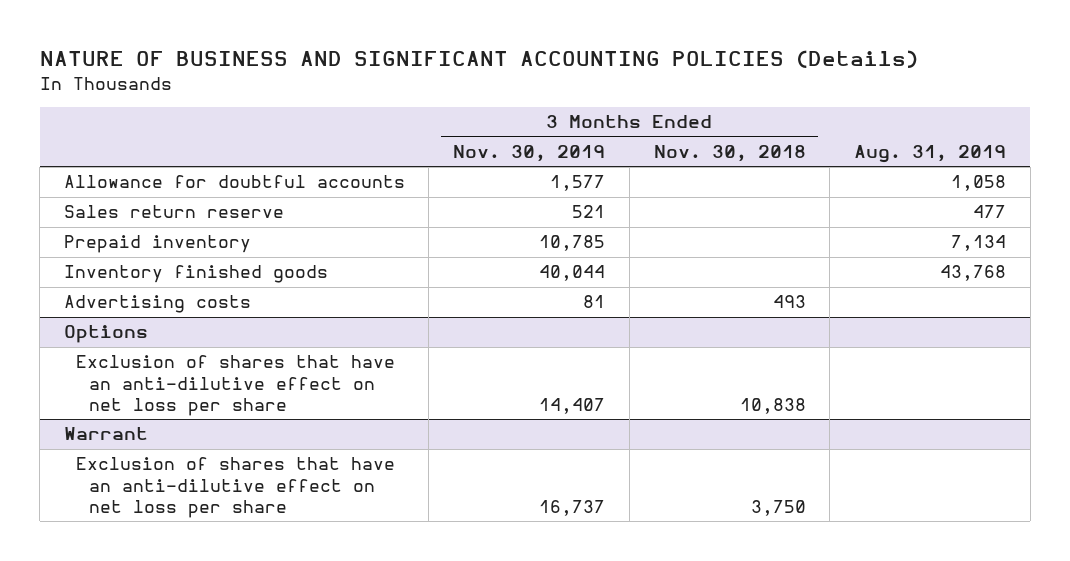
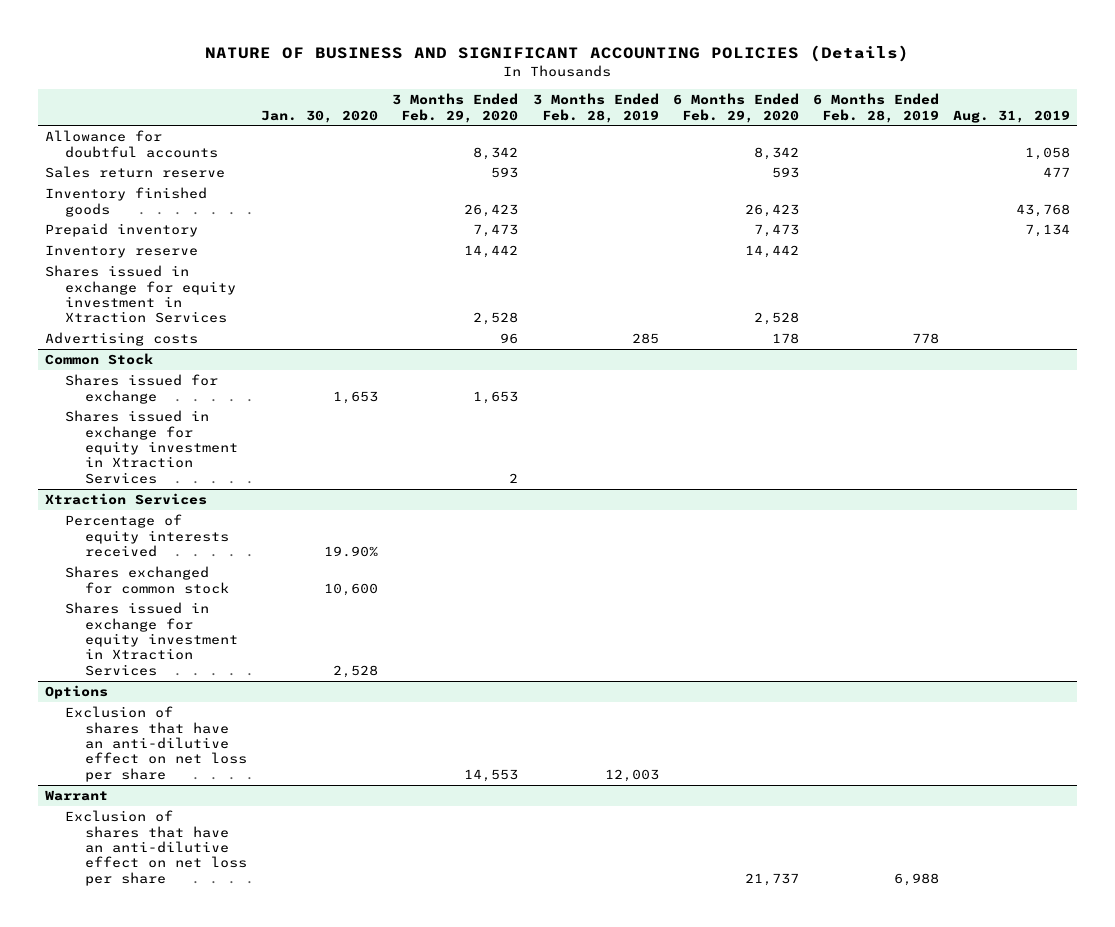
- | 3 Months Ended Nov. 30, 2019 | 3 Months Ended Nov. 30, 2018 | Aug. 31, 2019
+ | Jan. 30, 2020 | 3 Months Ended Feb. 29, 2020 | 3 Months Ended Feb. 28, 2019 | 6 Months Ended Feb. 29, 2020 | 6 Months Ended Feb. 28, 2019 | Aug. 31, 2019
moved down: Prepaid inventory | | 7,473 | | 7,473 | | 7,134
+ Inventory reserve | | 14,442 | | 14,442 | |
+ Shares issued in exchange for equity investment in Xtraction Services | | 2,528 | | 2,528 | |
+ Common Stock
+ Shares issued for exchange | 1,653 | 1,653 | | | |
+ Shares issued in exchange for equity investment in Xtraction Services | | 2 | | | |
+ Xtraction Services
+ Percentage of equity interests received | 19.90% | | | | |
+ Shares exchanged for common stock | 10,600 | | | | |
+ Shares issued in exchange for equity investment in Xtraction Services | 2,528 | | | | |

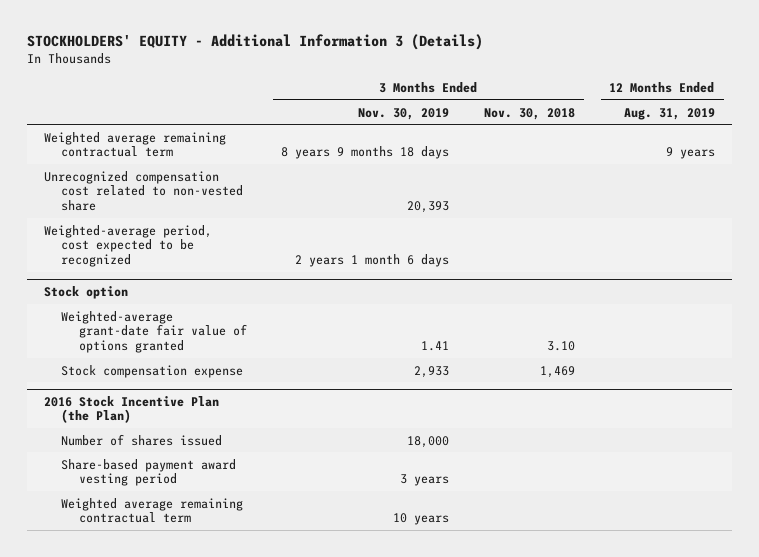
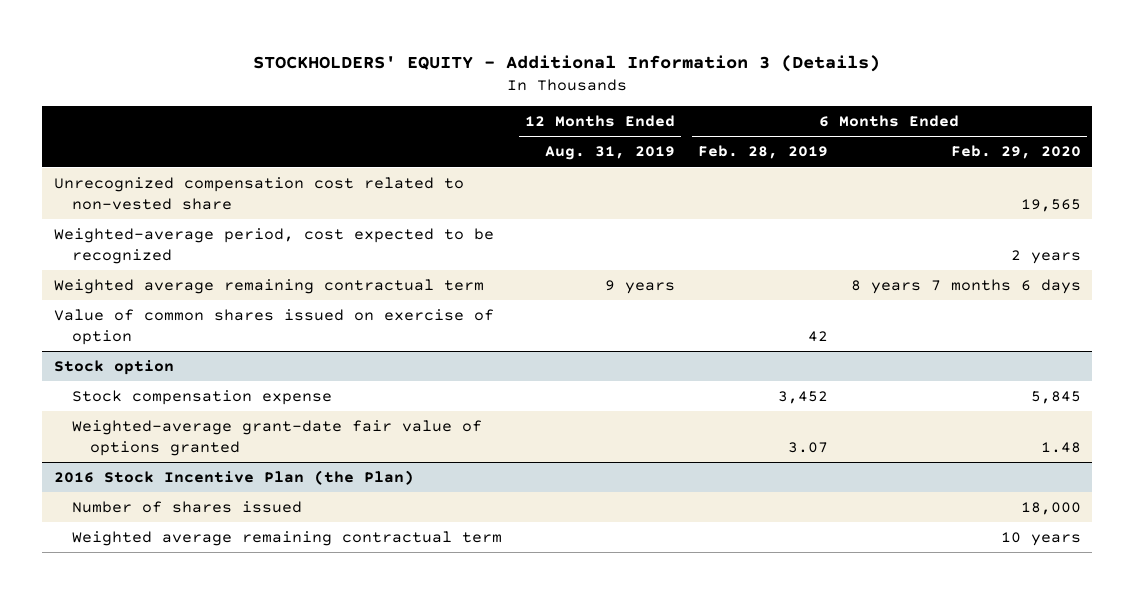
- | 3 Months Ended Nov. 30, 2019 | 3 Months Ended Nov. 30, 2018 | 12 Months Ended Aug. 31, 2019
+ | 12 Months Ended Aug. 31, 2019 | 6 Months Ended Feb. 28, 2019 | 6 Months Ended Feb. 29, 2020
moved down: Weighted average remaining contractual term | 9 years | | 8 years 7 months 6 days
+ Value of common shares issued on exercise of option | | 42 |
@ Stock option
moved down: Weighted-average grant-date fair value of options granted | | 3.07 | 1.48
@ 2016 Stock Incentive Plan (the Plan)
- Share-based payment award vesting period | 3 years | |

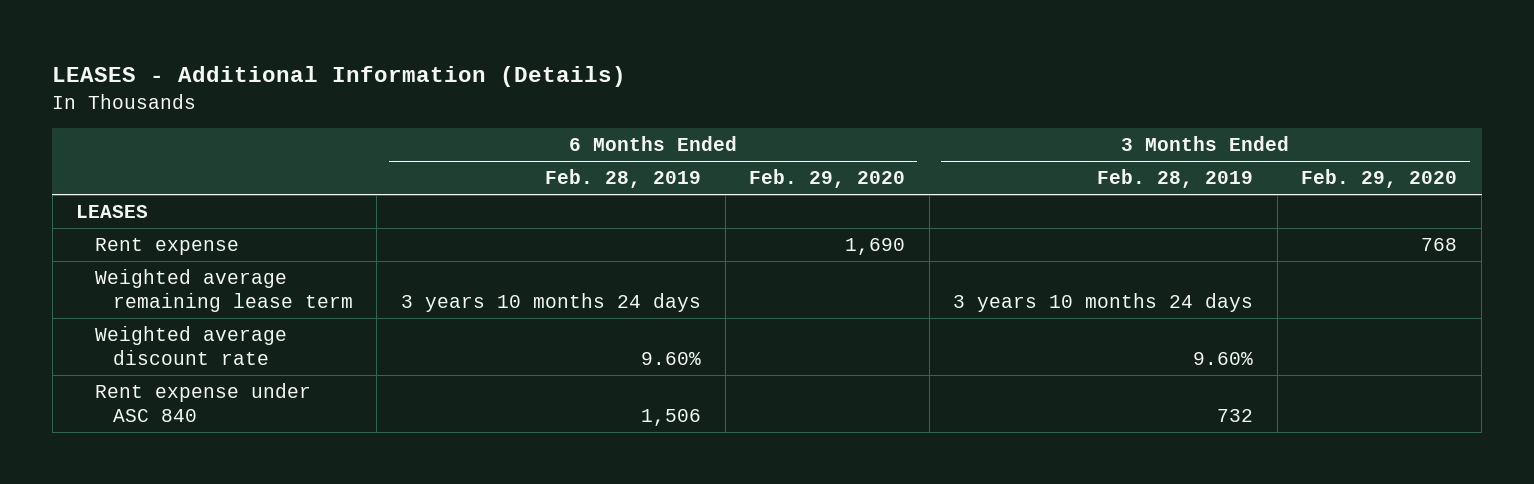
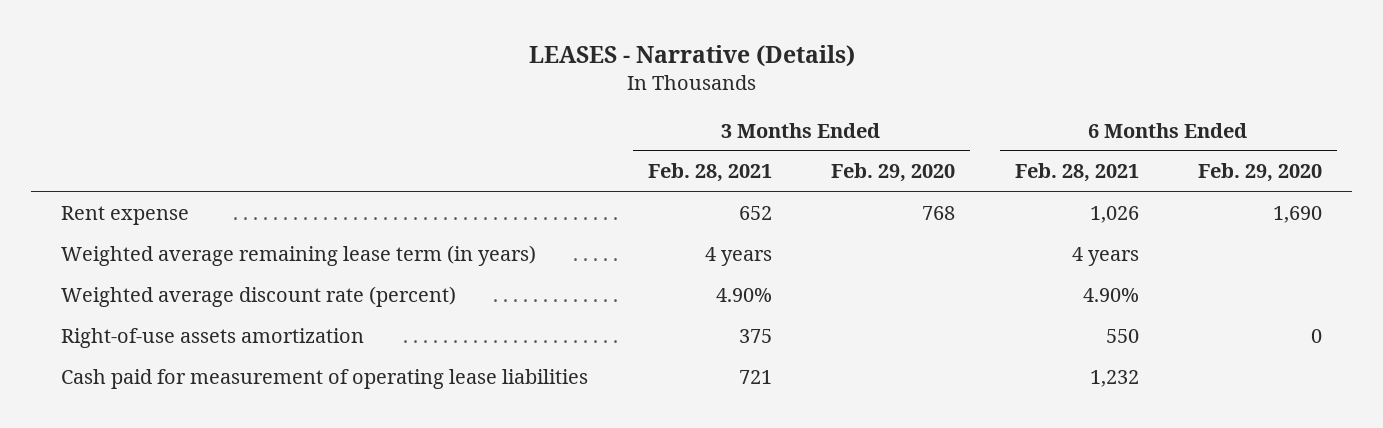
- LEASES - Additional Information (Details)
+ LEASES - Narrative (Details)
- | 6 Months Ended Feb. 28, 2019 | 6 Months Ended Feb. 29, 2020 | 3 Months Ended Feb. 28, 2019 | 3 Months Ended Feb. 29, 2020
+ | 3 Months Ended Feb. 28, 2021 | 3 Months Ended Feb. 29, 2020 | 6 Months Ended Feb. 28, 2021 | 6 Months Ended Feb. 29, 2020
- LEASES
- Weighted average remaining lease term | 3 years 10 months 24 days | | 3 years 10 months 24 days |
- Weighted average discount rate | 9.60% | | 9.60% |
- Rent expense under ASC 840 | 1,506 | | 732 |
+ Weighted average remaining lease term (in years) | 4 years | | 4 years |
+ Weighted average discount rate (percent) | 4.90% | | 4.90% |
+ Right-of-use assets amortization | 375 | | 550 | 0
+ Cash paid for measurement of operating lease liabilities | 721 | | 1,232 |

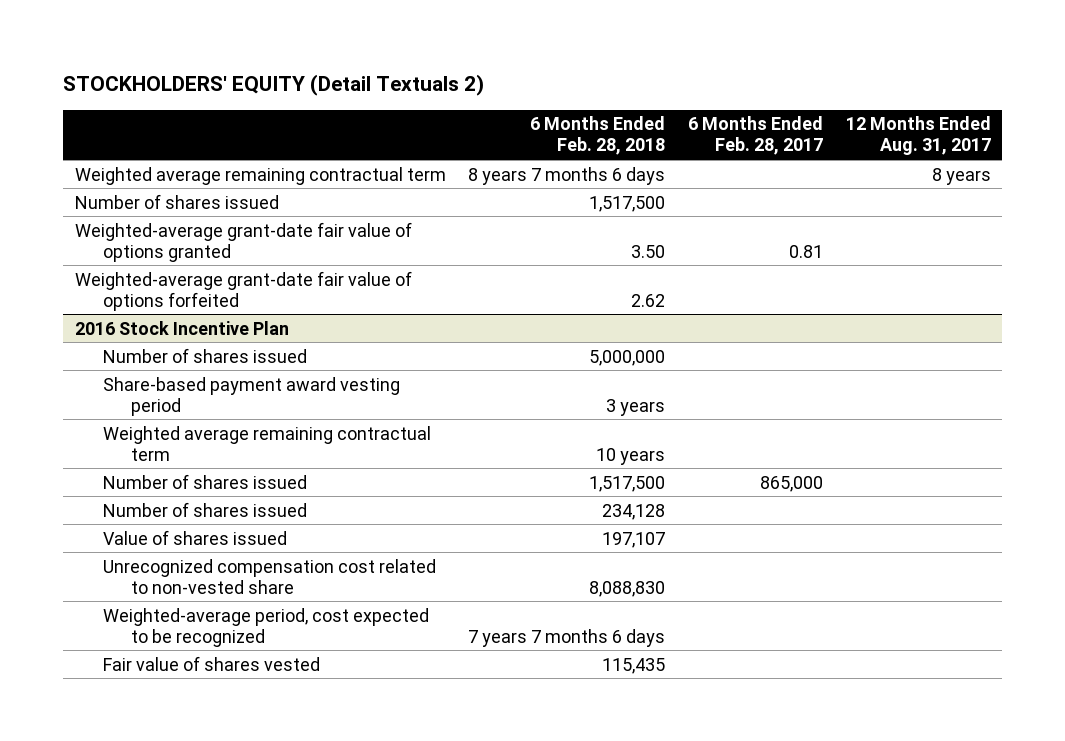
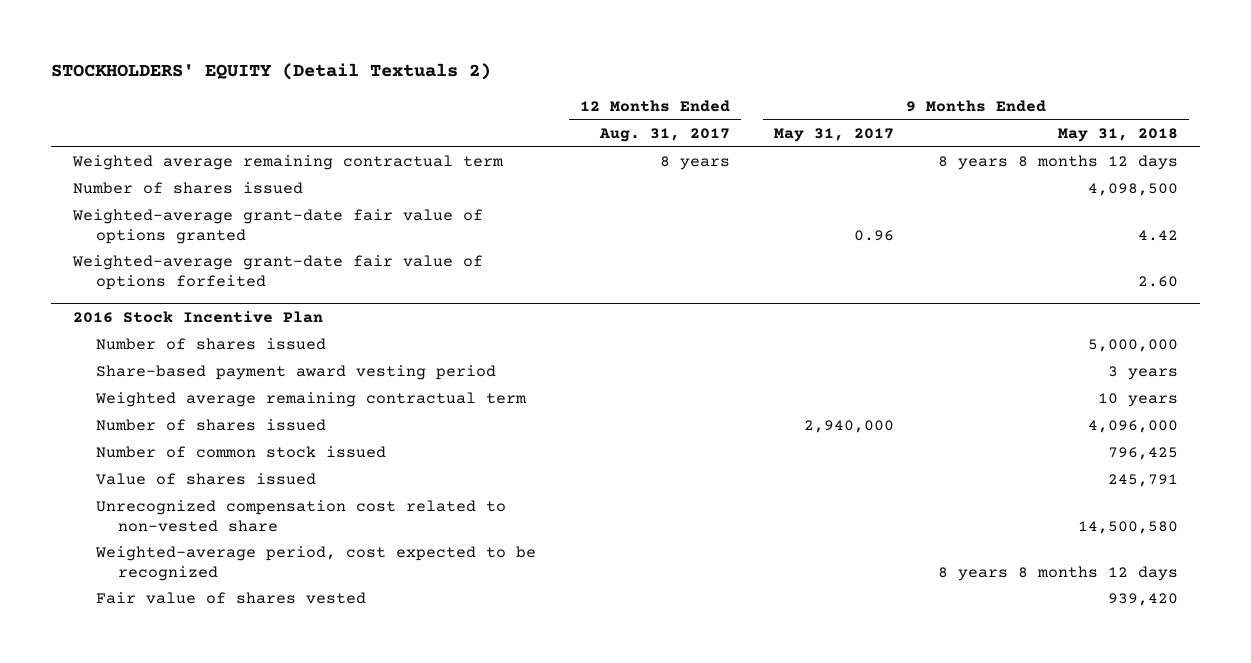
- | 6 Months Ended Feb. 28, 2018 | 6 Months Ended Feb. 28, 2017 | 12 Months Ended Aug. 31, 2017
+ | 12 Months Ended Aug. 31, 2017 | 9 Months Ended May 31, 2017 | 9 Months Ended May 31, 2018
@ 2016 Stock Incentive Plan
- Number of shares issued | 234,128 | |
+ Number of common stock issued | | | 796,425

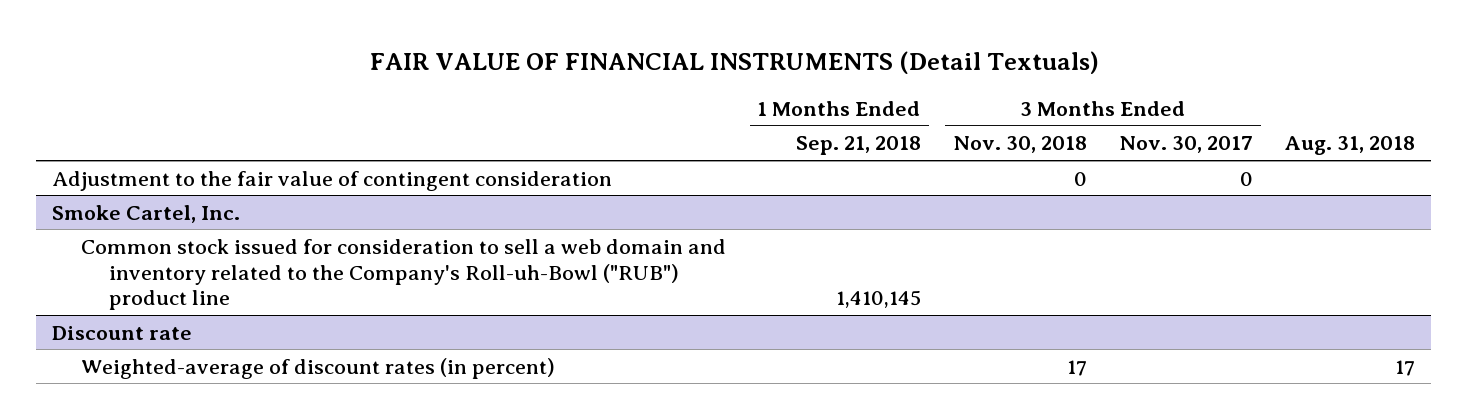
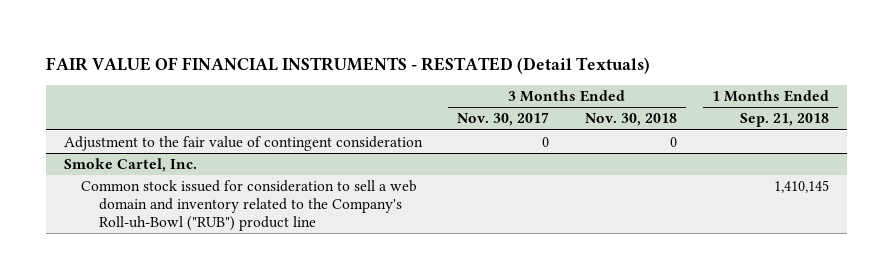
- FAIR VALUE OF FINANCIAL INSTRUMENTS (Detail Textuals)
+ FAIR VALUE OF FINANCIAL INSTRUMENTS - RESTATED (Detail Textuals)
- | 1 Months Ended Sep. 21, 2018 | 3 Months Ended Nov. 30, 2018 | 3 Months Ended Nov. 30, 2017 | Aug. 31, 2018
+ | 3 Months Ended Nov. 30, 2017 | 3 Months Ended Nov. 30, 2018 | 1 Months Ended Sep. 21, 2018
- Discount rate
- Weighted-average of discount rates (in percent) | | 17 | | 17

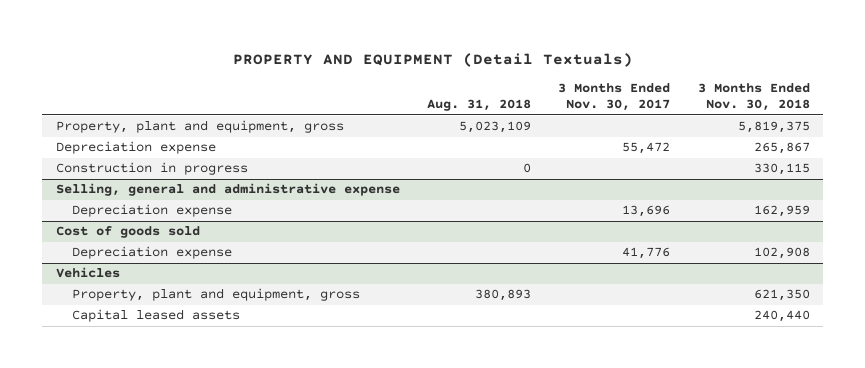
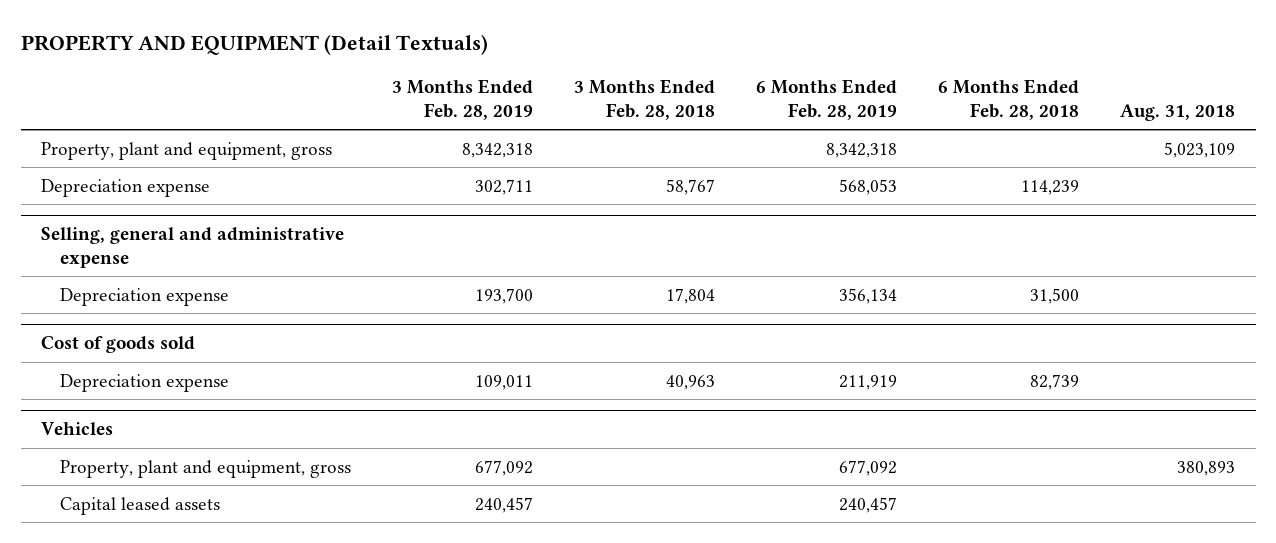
- | Aug. 31, 2018 | 3 Months Ended Nov. 30, 2017 | 3 Months Ended Nov. 30, 2018
+ | 3 Months Ended Feb. 28, 2019 | 3 Months Ended Feb. 28, 2018 | 6 Months Ended Feb. 28, 2019 | 6 Months Ended Feb. 28, 2018 | Aug. 31, 2018
- Construction in progress | 0 | | 330,115

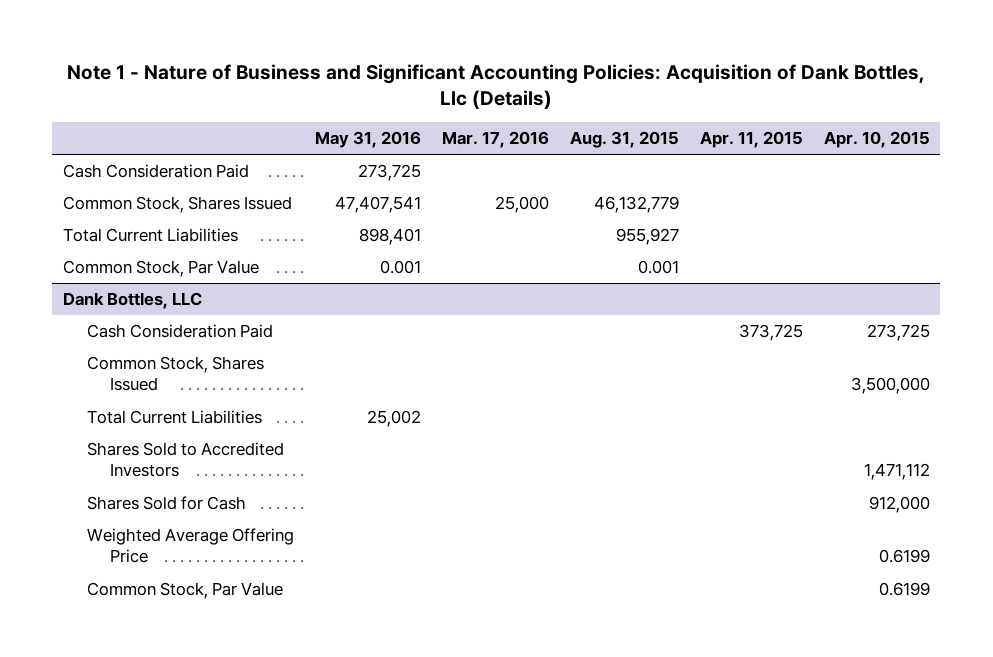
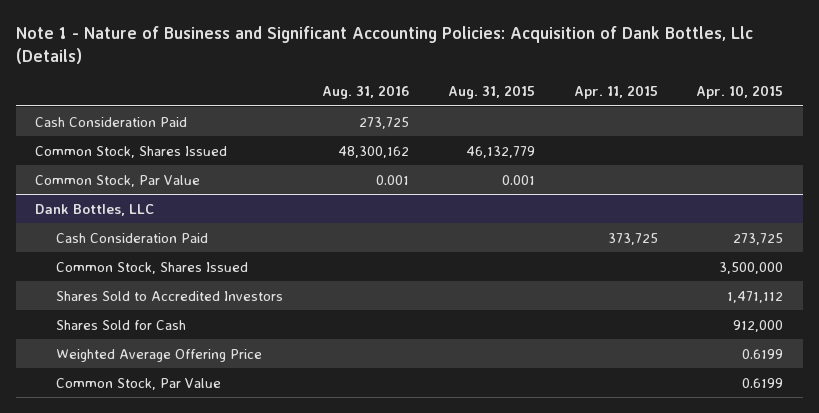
- | May 31, 2016 | Mar. 17, 2016 | Aug. 31, 2015 | Apr. 11, 2015 | Apr. 10, 2015
+ | Aug. 31, 2016 | Aug. 31, 2015 | Apr. 11, 2015 | Apr. 10, 2015
- Total Current Liabilities | 898,401 | | 955,927 | |
@ Dank Bottles, LLC
- Total Current Liabilities | 25,002 | | | |

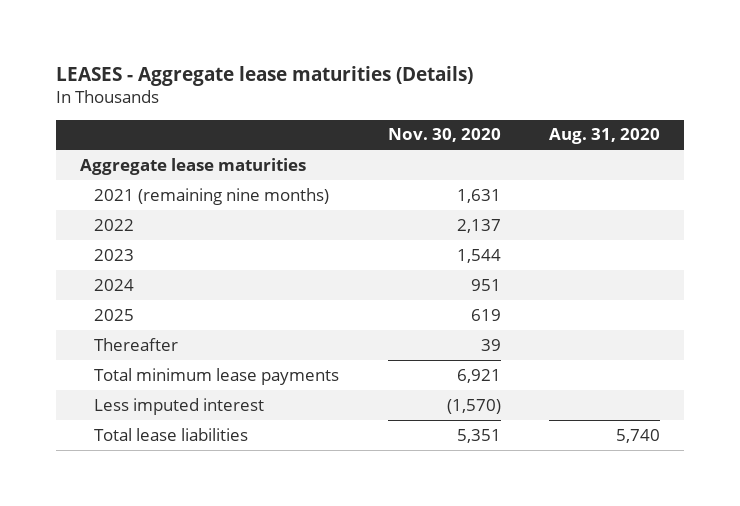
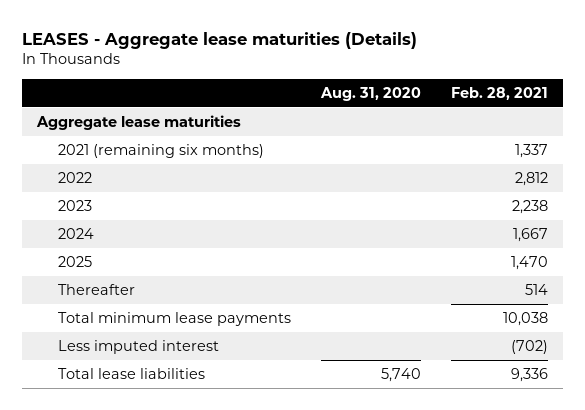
- | Nov. 30, 2020 | Aug. 31, 2020
+ | Aug. 31, 2020 | Feb. 28, 2021
- 2021 (remaining nine months) | 1,631 |
+ 2021 (remaining six months) | | 1,337

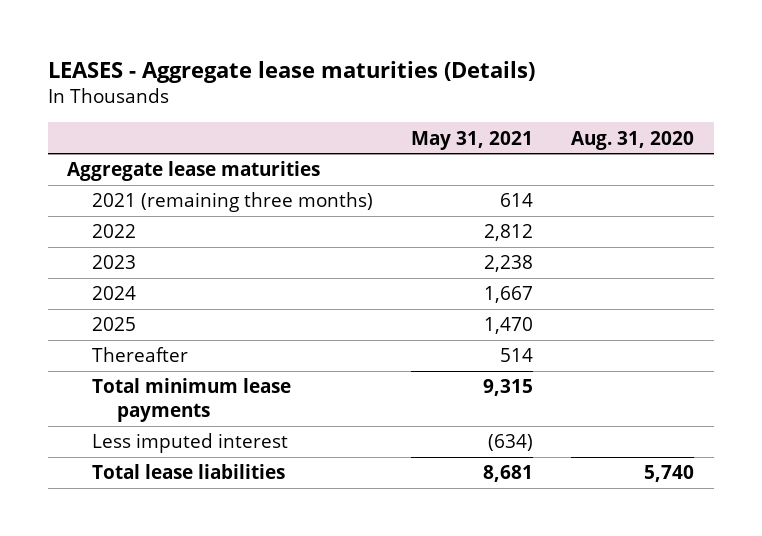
- | Aug. 31, 2020 | Feb. 28, 2021
+ | May 31, 2021 | Aug. 31, 2020
- 2021 (remaining six months) | | 1,337
+ 2021 (remaining three months) | 614 |

